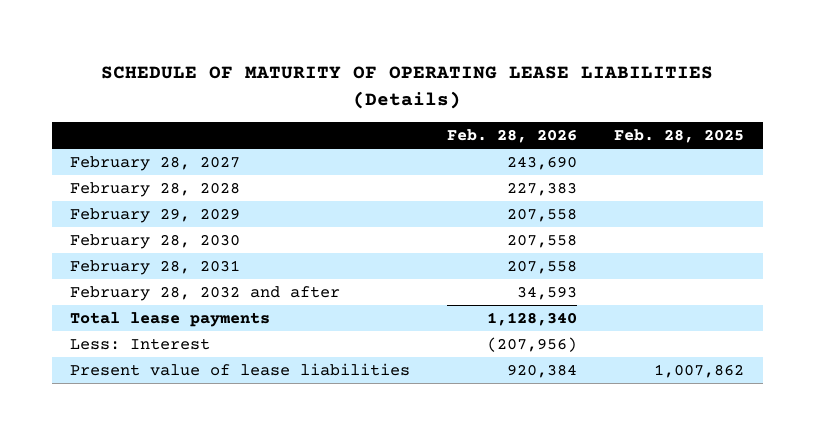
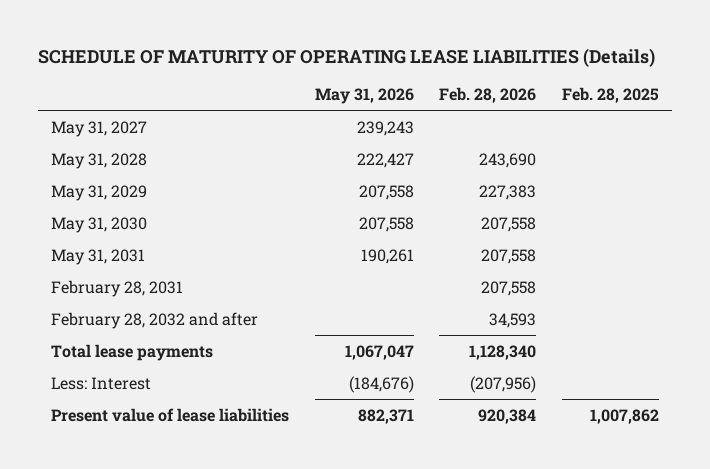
- | Feb. 28, 2026 | Feb. 28, 2025
+ | May 31, 2026 | Feb. 28, 2026 | Feb. 28, 2025
- February 28, 2027 | 243,690 |
- February 28, 2028 | 227,383 |
- February 29, 2029 | 207,558 |
- February 28, 2030 | 207,558 |
+ May 31, 2027 | 239,243 | |
+ May 31, 2028 | 222,427 | 243,690 |
+ May 31, 2029 | 207,558 | 227,383 |
+ May 31, 2030 | 207,558 | 207,558 |
+ May 31, 2031 | 190,261 | 207,558 |

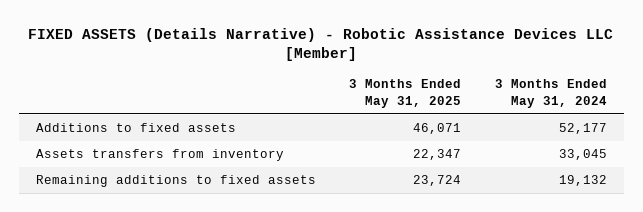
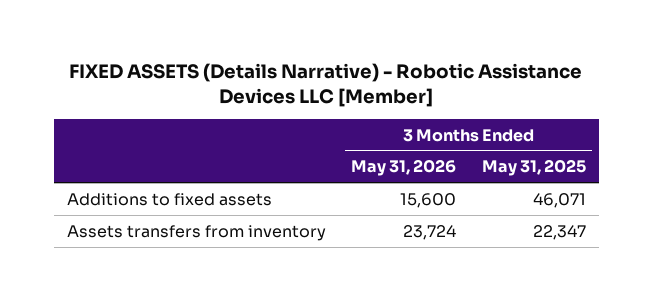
- | 3 Months Ended May 31, 2025 | 3 Months Ended May 31, 2024
+ | 3 Months Ended May 31, 2026 | 3 Months Ended May 31, 2025
- Remaining additions to fixed assets | 23,724 | 19,132

